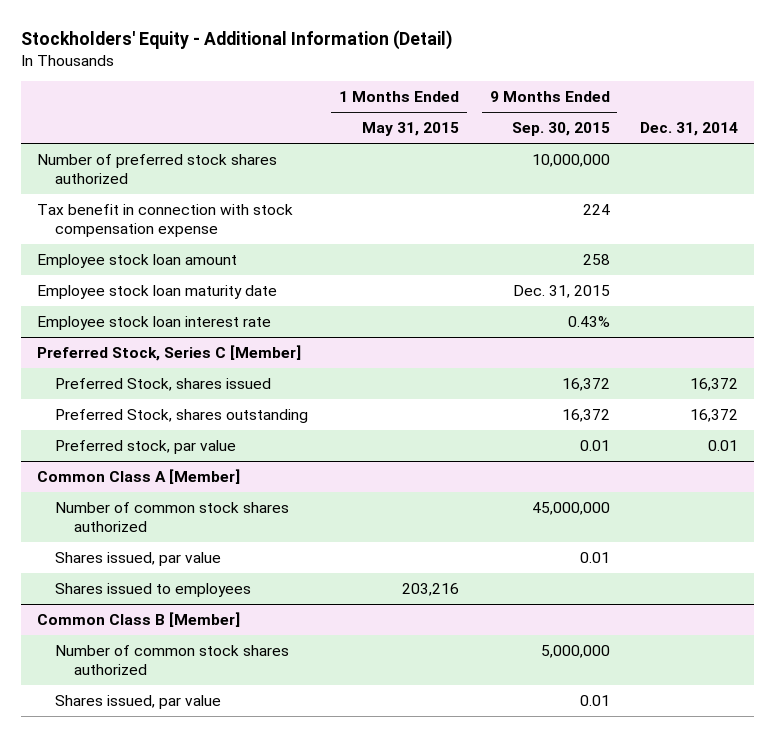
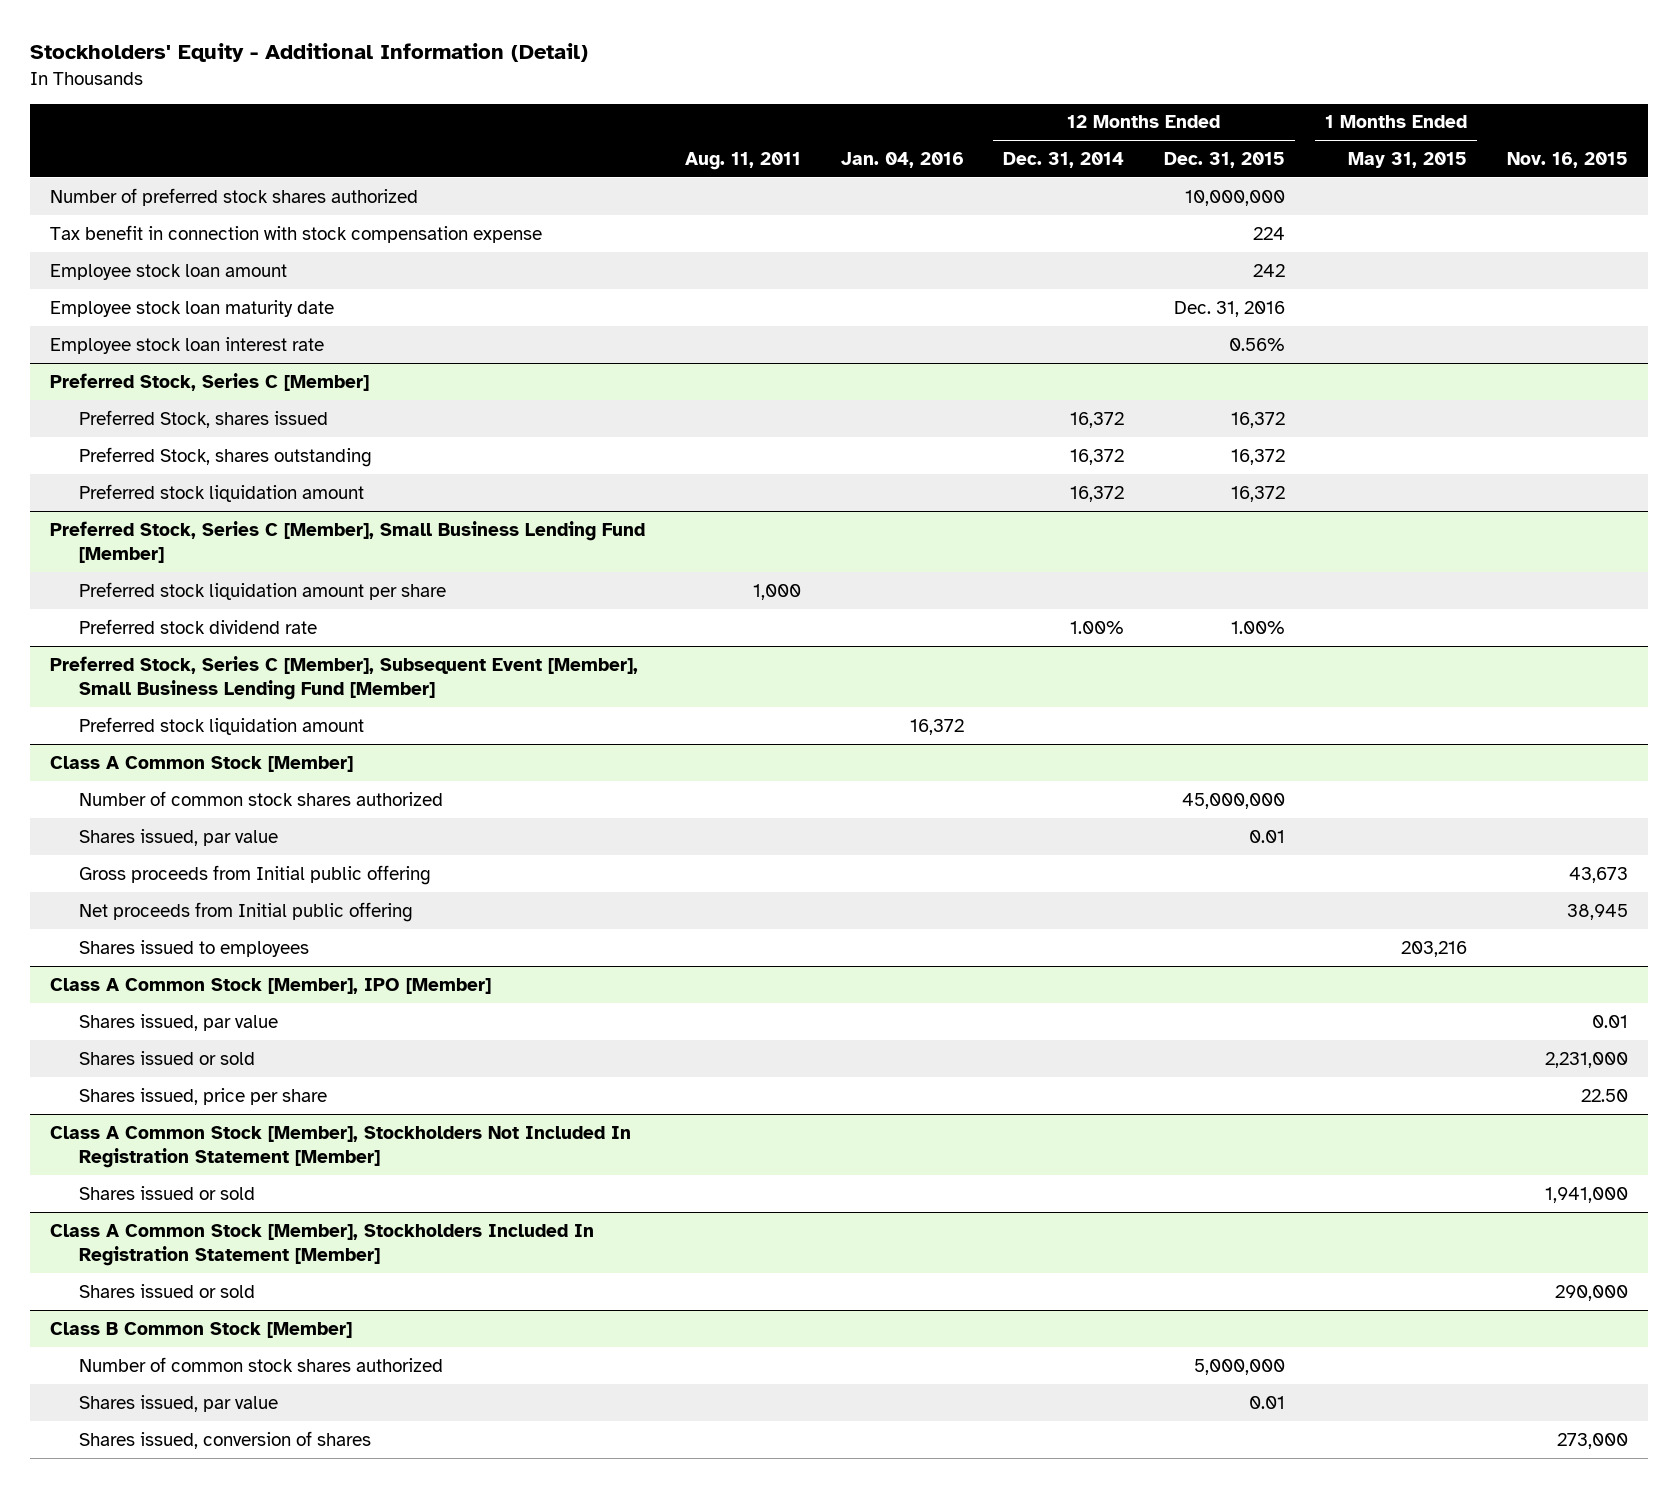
- | 1 Months Ended May 31, 2015 | 9 Months Ended Sep. 30, 2015 | Dec. 31, 2014
+ | Aug. 11, 2011 | Jan. 04, 2016 | 12 Months Ended Dec. 31, 2014 | 12 Months Ended Dec. 31, 2015 | 1 Months Ended May 31, 2015 | Nov. 16, 2015
@ Preferred Stock, Series C [Member]
- Preferred stock, par value | | 0.01 | 0.01
- Common Class A [Member]
@ Preferred Stock, Series C [Member]
+ Preferred stock liquidation amount | | | 16,372 | 16,372 | |
+ Preferred Stock, Series C [Member], Small Business Lending Fund [Member]
+ Preferred stock liquidation amount per share | 1,000 | | | | |
+ Preferred stock dividend rate | | | 1.00% | 1.00% | |
+ Preferred Stock, Series C [Member], Subsequent Event [Member], Small Business Lending Fund [Member]
+ Preferred stock liquidation amount | | 16,372 | | | |
+ Class A Common Stock [Member]
+ Gross proceeds from Initial public offering | | | | | | 43,673
+ Net proceeds from Initial public offering | | | | | | 38,945
- Common Class B [Member]
+ Class A Common Stock [Member], IPO [Member]
+ Shares issued, par value | | | | | | 0.01
+ Shares issued or sold | | | | | | 2,231,000
+ Shares issued, price per share | | | | | | 22.50
+ Class A Common Stock [Member], Stockholders Not Included In Registration Statement [Member]
+ Shares issued or sold | | | | | | 1,941,000
+ Class A Common Stock [Member], Stockholders Included In Registration Statement [Member]
+ Shares issued or sold | | | | | | 290,000
+ Class B Common Stock [Member]
+ Shares issued, conversion of shares | | | | | | 273,000

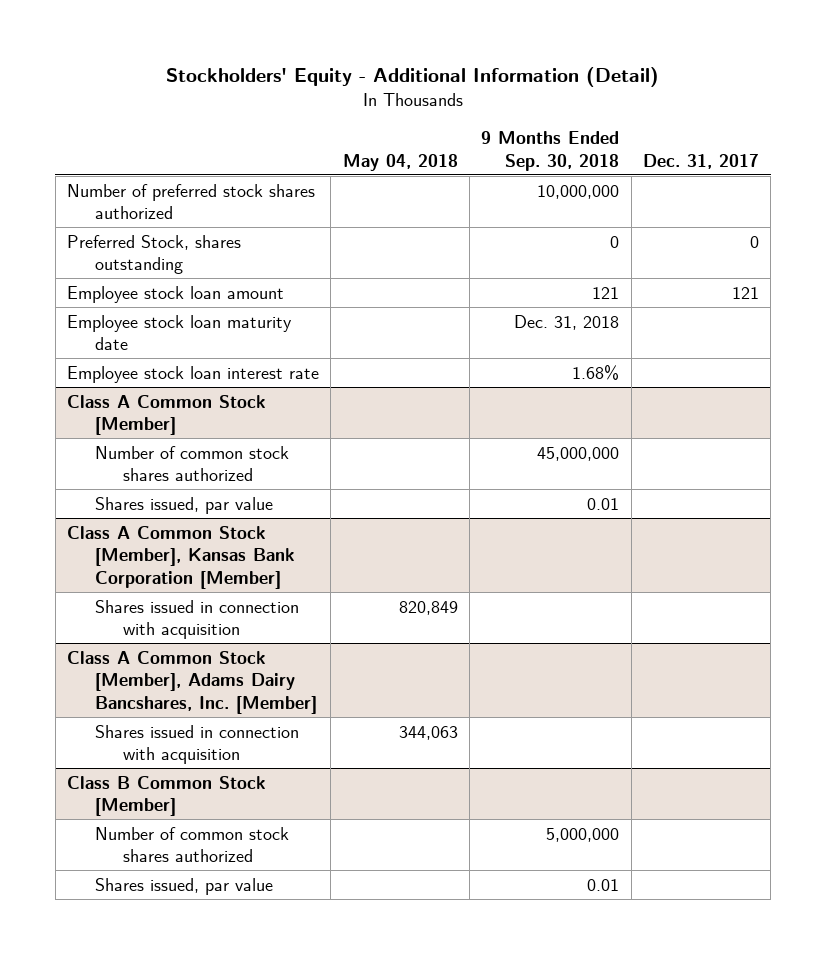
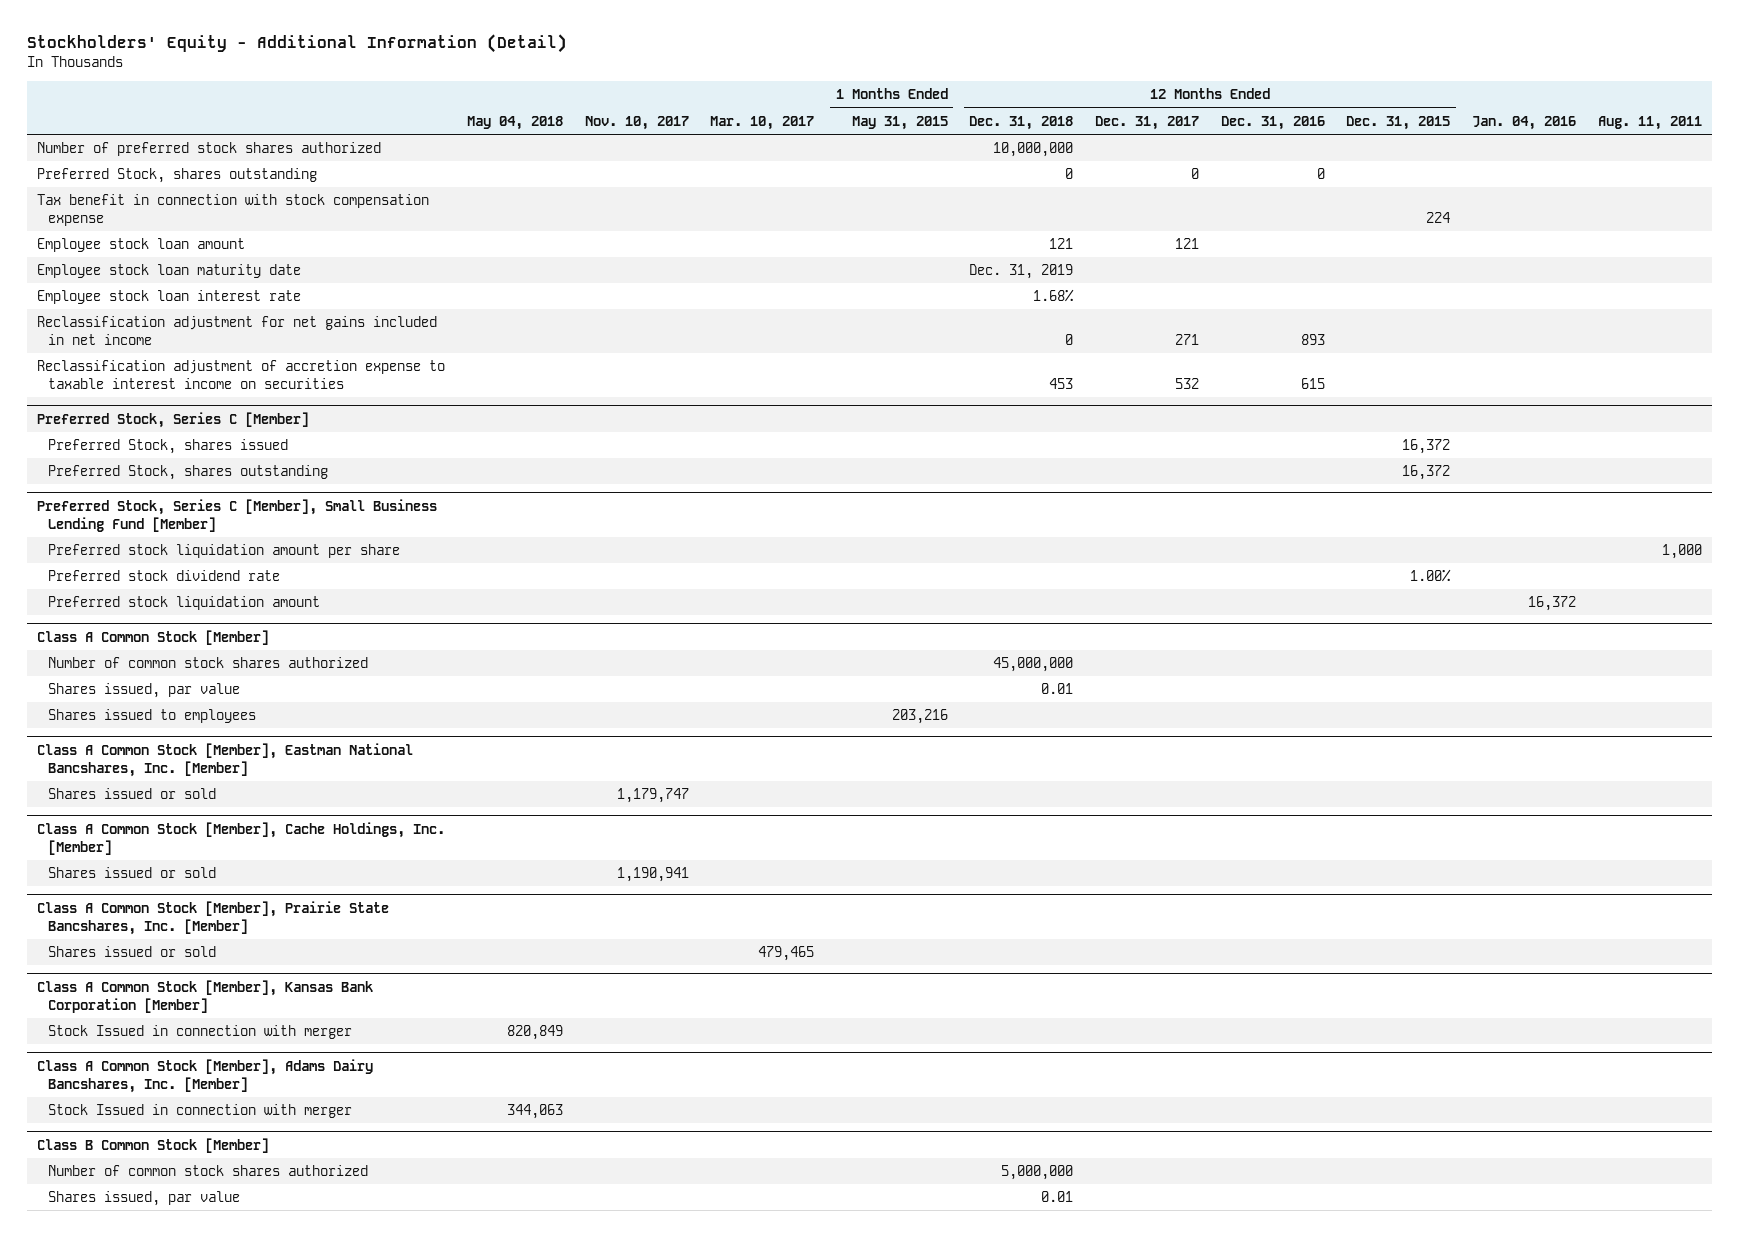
- | May 04, 2018 | 9 Months Ended Sep. 30, 2018 | Dec. 31, 2017
+ | May 04, 2018 | Nov. 10, 2017 | Mar. 10, 2017 | 1 Months Ended May 31, 2015 | 12 Months Ended Dec. 31, 2018 | 12 Months Ended Dec. 31, 2017 | 12 Months Ended Dec. 31, 2016 | 12 Months Ended Dec. 31, 2015 | Jan. 04, 2016 | Aug. 11, 2011
+ Tax benefit in connection with stock compensation expense | | | | | | | | 224 | |
+ Reclassification adjustment for net gains included in net income | | | | | 0 | 271 | 893 | | |
+ Reclassification adjustment of accretion expense to taxable interest income on securities | | | | | 453 | 532 | 615 | | |
+ Preferred Stock, Series C [Member]
+ Preferred Stock, shares issued | | | | | | | | 16,372 | |
+ Preferred Stock, shares outstanding | | | | | | | | 16,372 | |
+ Preferred Stock, Series C [Member], Small Business Lending Fund [Member]
+ Preferred stock liquidation amount per share | | | | | | | | | | 1,000
+ Preferred stock dividend rate | | | | | | | | 1.00% | |
+ Preferred stock liquidation amount | | | | | | | | | 16,372 |
@ Class A Common Stock [Member]
+ Shares issued to employees | | | | 203,216 | | | | | |
+ Class A Common Stock [Member], Eastman National Bancshares, Inc. [Member]
+ Shares issued or sold | | 1,179,747 | | | | | | | |
+ Class A Common Stock [Member], Cache Holdings, Inc. [Member]
+ Shares issued or sold | | 1,190,941 | | | | | | | |
+ Class A Common Stock [Member], Prairie State Bancshares, Inc. [Member]
+ Shares issued or sold | | | 479,465 | | | | | | |
@ Class A Common Stock [Member], Kansas Bank Corporation [Member]
- Shares issued in connection with acquisition | 820,849 | |
+ Stock Issued in connection with merger | 820,849 | | | | | | | | |
@ Class A Common Stock [Member], Adams Dairy Bancshares, Inc. [Member]
- Shares issued in connection with acquisition | 344,063 | |
+ Stock Issued in connection with merger | 344,063 | | | | | | | | |

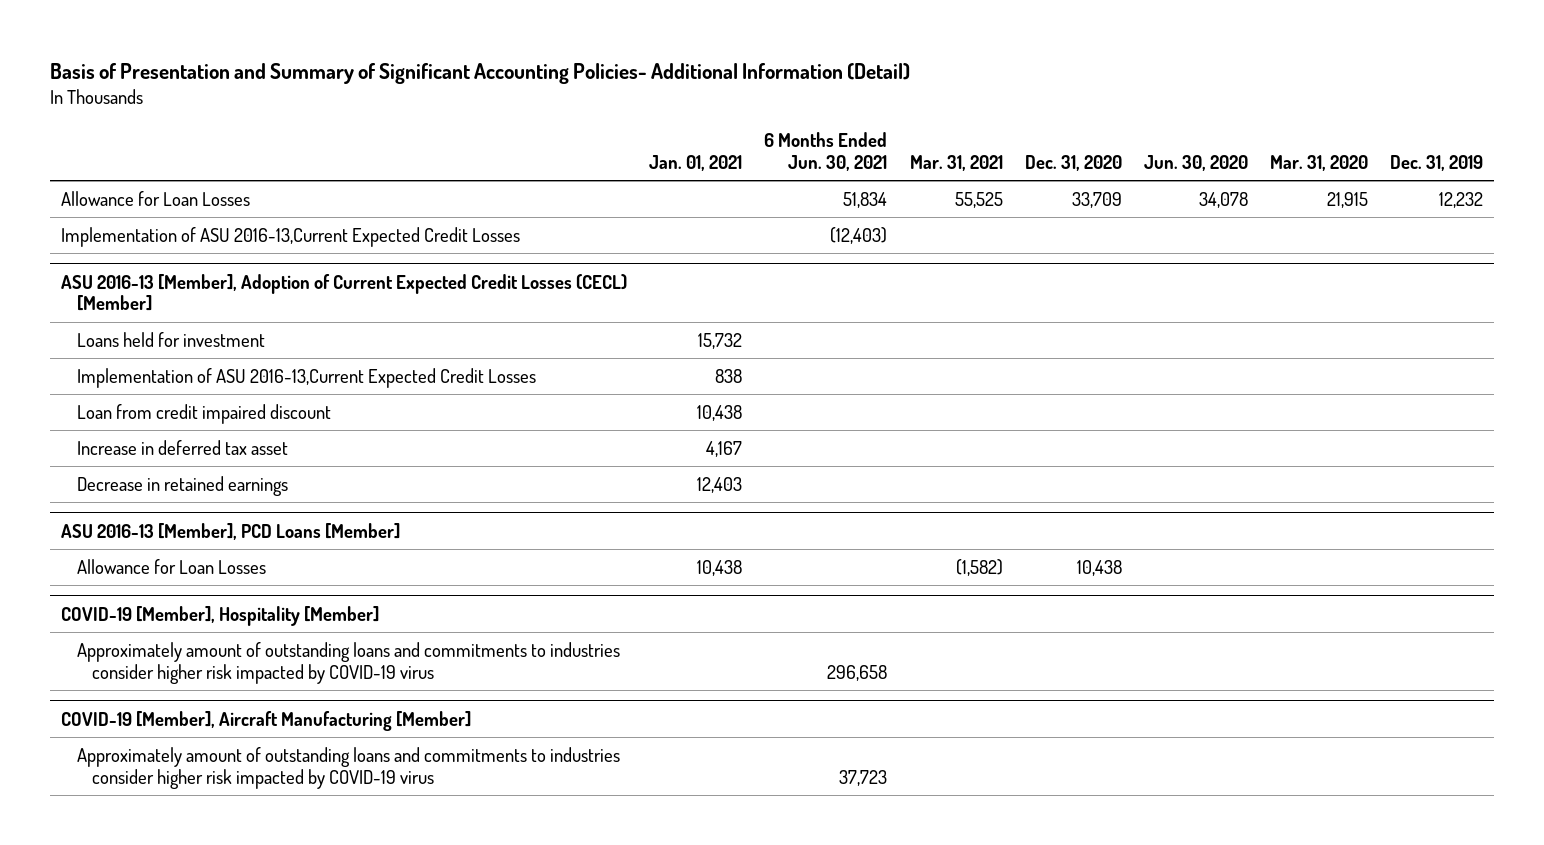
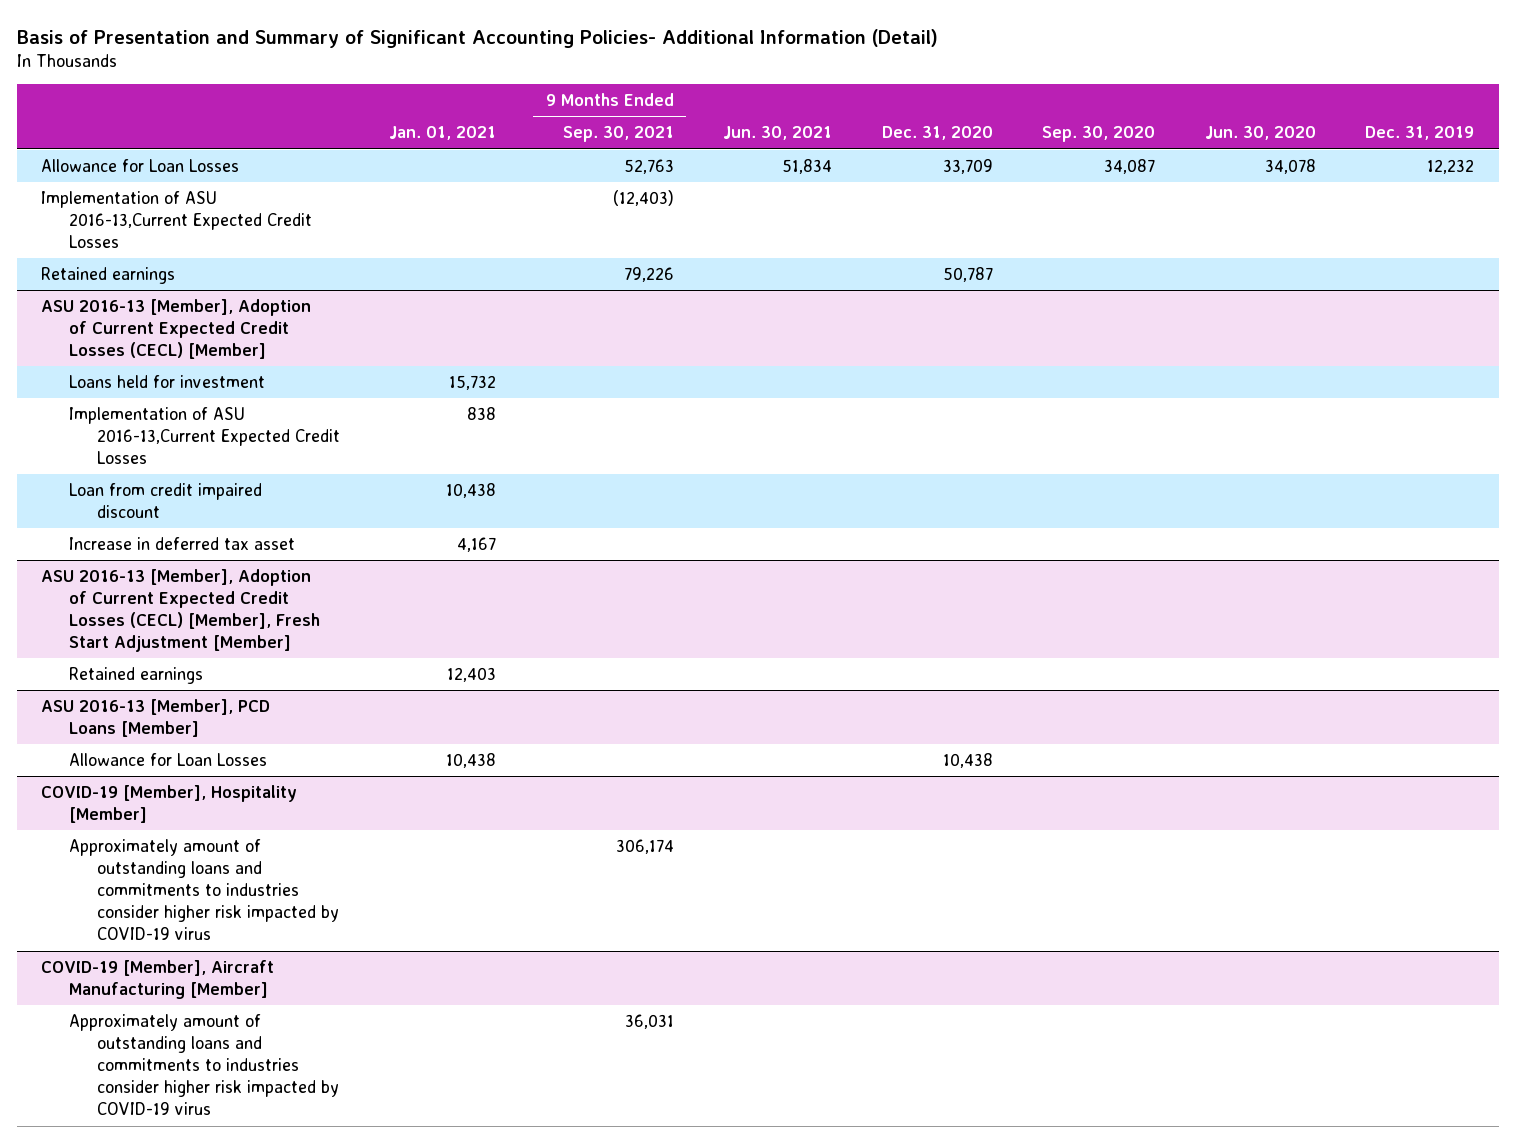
- | Jan. 01, 2021 | 6 Months Ended Jun. 30, 2021 | Mar. 31, 2021 | Dec. 31, 2020 | Jun. 30, 2020 | Mar. 31, 2020 | Dec. 31, 2019
+ | Jan. 01, 2021 | 9 Months Ended Sep. 30, 2021 | Jun. 30, 2021 | Dec. 31, 2020 | Sep. 30, 2020 | Jun. 30, 2020 | Dec. 31, 2019
+ Retained earnings | | 79,226 | | 50,787 | | |
@ ASU 2016-13 [Member], Adoption of Current Expected Credit Losses (CECL) [Member]
- Decrease in retained earnings | 12,403 | | | | | |
+ ASU 2016-13 [Member], Adoption of Current Expected Credit Losses (CECL) [Member], Fresh Start Adjustment [Member]
+ Retained earnings | 12,403 | | | | | |

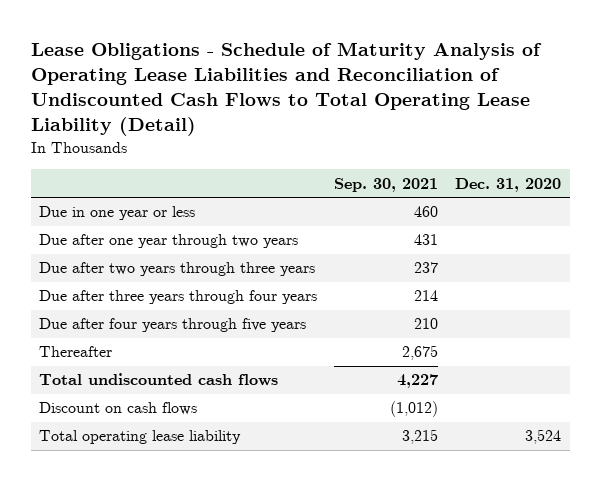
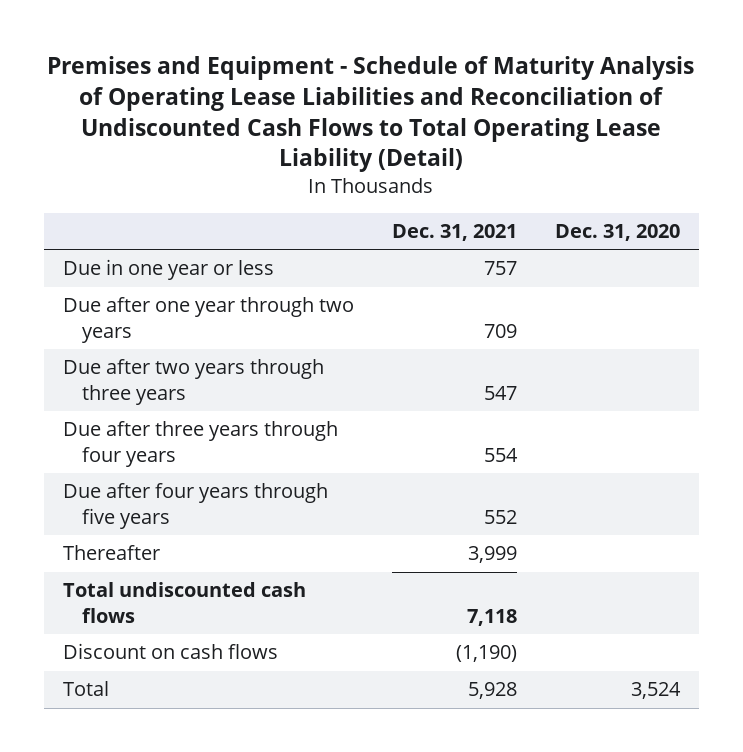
- Lease Obligations - Schedule of Maturity Analysis of Operating Lease Liabilities and Reconciliation of Undiscounted Cash Flows to Total Operating Lease Liability (Detail)
+ Premises and Equipment - Schedule of Maturity Analysis of Operating Lease Liabilities and Reconciliation of Undiscounted Cash Flows to Total Operating Lease Liability (Detail)
- | Sep. 30, 2021 | Dec. 31, 2020
+ | Dec. 31, 2021 | Dec. 31, 2020
- Total operating lease liability | 3,215 | 3,524
+ Total | 5,928 | 3,524

